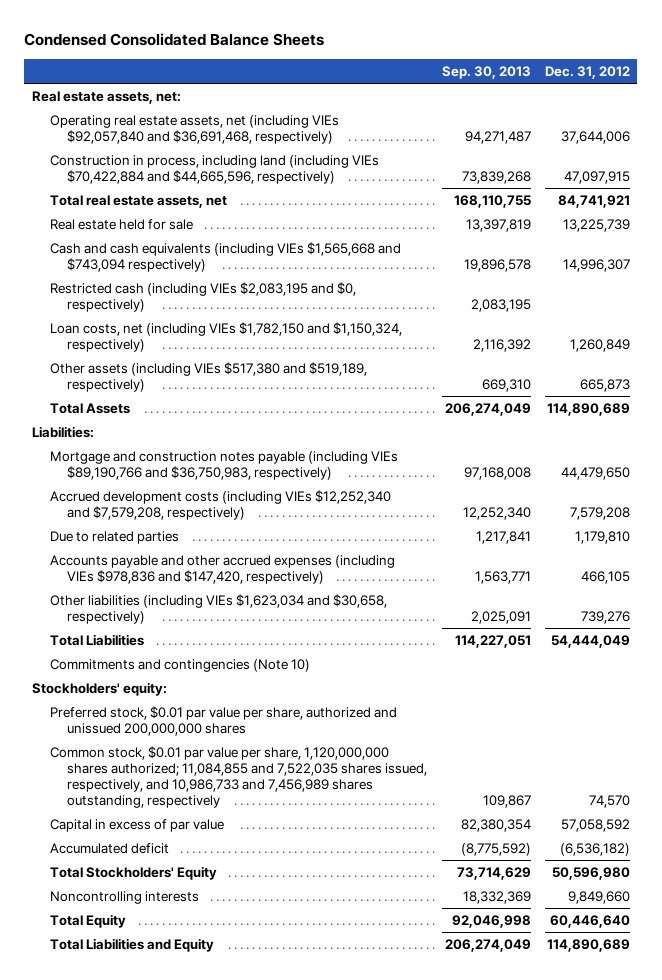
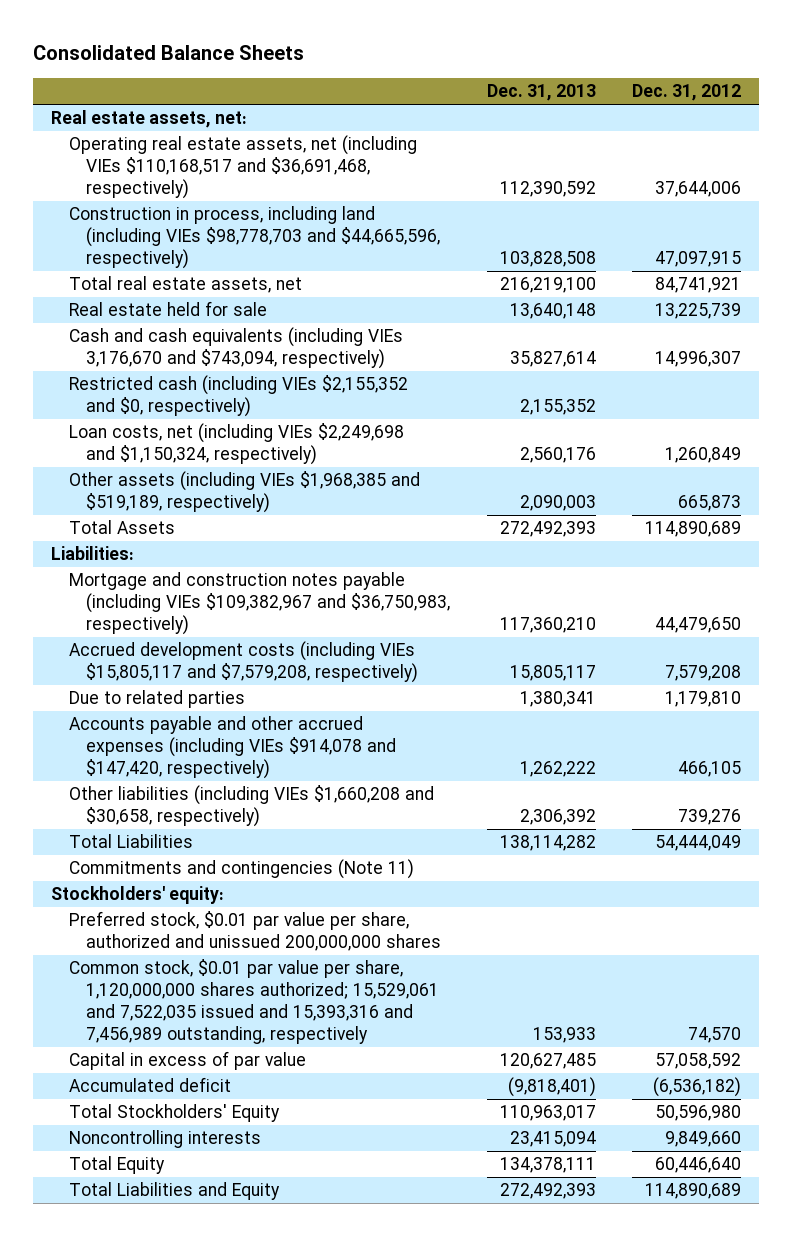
- Condensed Consolidated Balance Sheets
+ Consolidated Balance Sheets
- | Sep. 30, 2013 | Dec. 31, 2012
+ | Dec. 31, 2013 | Dec. 31, 2012
- Operating real estate assets, net (including VIEs $92,057,840 and $36,691,468, respectively) | 94,271,487 | 37,644,006
- Construction in process, including land (including VIEs $70,422,884 and $44,665,596, respectively) | 73,839,268 | 47,097,915
+ Operating real estate assets, net (including VIEs $110,168,517 and $36,691,468, respectively) | 112,390,592 | 37,644,006
+ Construction in process, including land (including VIEs $98,778,703 and $44,665,596, respectively) | 103,828,508 | 47,097,915
- Cash and cash equivalents (including VIEs $1,565,668 and $743,094 respectively) | 19,896,578 | 14,996,307
- Restricted cash (including VIEs $2,083,195 and $0, respectively) | 2,083,195 |
- Loan costs, net (including VIEs $1,782,150 and $1,150,324, respectively) | 2,116,392 | 1,260,849
- Other assets (including VIEs $517,380 and $519,189, respectively) | 669,310 | 665,873
+ Cash and cash equivalents (including VIEs 3,176,670 and $743,094, respectively) | 35,827,614 | 14,996,307
+ Restricted cash (including VIEs $2,155,352 and $0, respectively) | 2,155,352 |
+ Loan costs, net (including VIEs $2,249,698 and $1,150,324, respectively) | 2,560,176 | 1,260,849
+ Other assets (including VIEs $1,968,385 and $519,189, respectively) | 2,090,003 | 665,873
- Mortgage and construction notes payable (including VIEs $89,190,766 and $36,750,983, respectively) | 97,168,008 | 44,479,650
- Accrued development costs (including VIEs $12,252,340 and $7,579,208, respectively) | 12,252,340 | 7,579,208
+ Mortgage and construction notes payable (including VIEs $109,382,967 and $36,750,983, respectively) | 117,360,210 | 44,479,650
+ Accrued development costs (including VIEs $15,805,117 and $7,579,208, respectively) | 15,805,117 | 7,579,208
- Accounts payable and other accrued expenses (including VIEs $978,836 and $147,420, respectively) | 1,563,771 | 466,105
- Other liabilities (including VIEs $1,623,034 and $30,658, respectively) | 2,025,091 | 739,276
+ Accounts payable and other accrued expenses (including VIEs $914,078 and $147,420, respectively) | 1,262,222 | 466,105
+ Other liabilities (including VIEs $1,660,208 and $30,658, respectively) | 2,306,392 | 739,276
- Commitments and contingencies (Note 10)
+ Commitments and contingencies (Note 11)
- Common stock, $0.01 par value per share, 1,120,000,000 shares authorized; 11,084,855 and 7,522,035 shares issued, respectively, and 10,986,733 and 7,456,989 shares outstanding, respectively | 109,867 | 74,570
+ Common stock, $0.01 par value per share, 1,120,000,000 shares authorized; 15,529,061 and 7,522,035 issued and 15,393,316 and 7,456,989 outstanding, respectively | 153,933 | 74,570

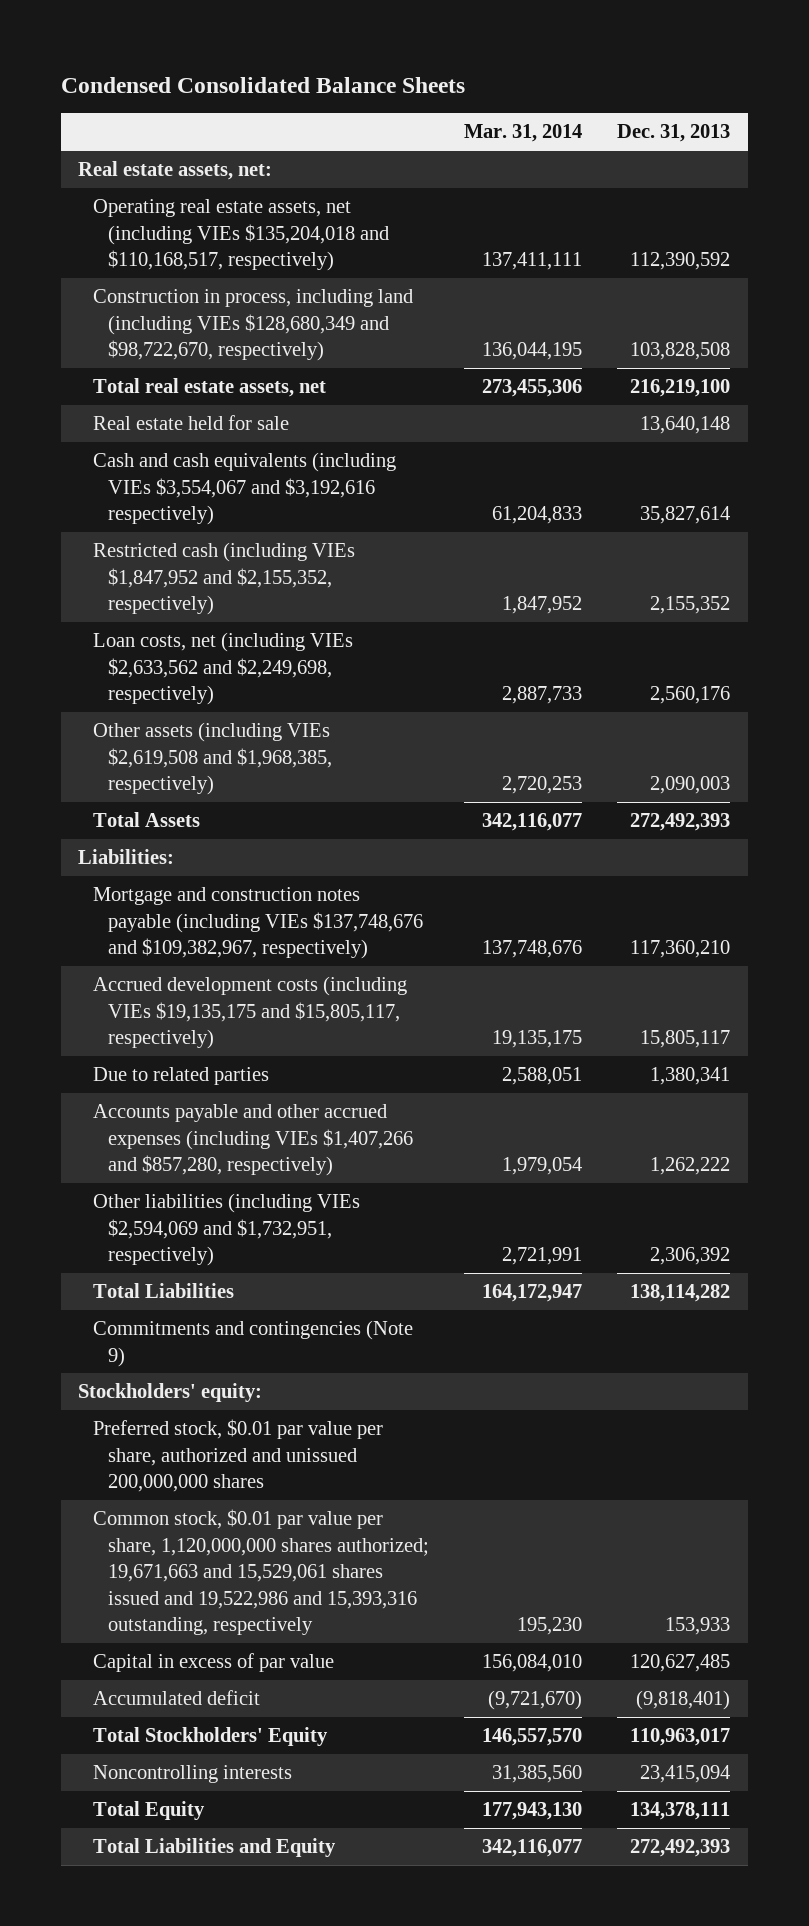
- Consolidated Balance Sheets
+ Condensed Consolidated Balance Sheets
- | Dec. 31, 2013 | Dec. 31, 2012
+ | Mar. 31, 2014 | Dec. 31, 2013
- Operating real estate assets, net (including VIEs $110,168,517 and $36,691,468, respectively) | 112,390,592 | 37,644,006
- Construction in process, including land (including VIEs $98,778,703 and $44,665,596, respectively) | 103,828,508 | 47,097,915
+ Operating real estate assets, net (including VIEs $135,204,018 and $110,168,517, respectively) | 137,411,111 | 112,390,592
+ Construction in process, including land (including VIEs $128,680,349 and $98,722,670, respectively) | 136,044,195 | 103,828,508
- Cash and cash equivalents (including VIEs 3,176,670 and $743,094, respectively) | 35,827,614 | 14,996,307
- Restricted cash (including VIEs $2,155,352 and $0, respectively) | 2,155,352 |
- Loan costs, net (including VIEs $2,249,698 and $1,150,324, respectively) | 2,560,176 | 1,260,849
- Other assets (including VIEs $1,968,385 and $519,189, respectively) | 2,090,003 | 665,873
+ Cash and cash equivalents (including VIEs $3,554,067 and $3,192,616 respectively) | 61,204,833 | 35,827,614
+ Restricted cash (including VIEs $1,847,952 and $2,155,352, respectively) | 1,847,952 | 2,155,352
+ Loan costs, net (including VIEs $2,633,562 and $2,249,698, respectively) | 2,887,733 | 2,560,176
+ Other assets (including VIEs $2,619,508 and $1,968,385, respectively) | 2,720,253 | 2,090,003
- Mortgage and construction notes payable (including VIEs $109,382,967 and $36,750,983, respectively) | 117,360,210 | 44,479,650
- Accrued development costs (including VIEs $15,805,117 and $7,579,208, respectively) | 15,805,117 | 7,579,208
+ Mortgage and construction notes payable (including VIEs $137,748,676 and $109,382,967, respectively) | 137,748,676 | 117,360,210
+ Accrued development costs (including VIEs $19,135,175 and $15,805,117, respectively) | 19,135,175 | 15,805,117
- Accounts payable and other accrued expenses (including VIEs $914,078 and $147,420, respectively) | 1,262,222 | 466,105
- Other liabilities (including VIEs $1,660,208 and $30,658, respectively) | 2,306,392 | 739,276
+ Accounts payable and other accrued expenses (including VIEs $1,407,266 and $857,280, respectively) | 1,979,054 | 1,262,222
+ Other liabilities (including VIEs $2,594,069 and $1,732,951, respectively) | 2,721,991 | 2,306,392
- Commitments and contingencies (Note 11)
+ Commitments and contingencies (Note 9)
- Common stock, $0.01 par value per share, 1,120,000,000 shares authorized; 15,529,061 and 7,522,035 issued and 15,393,316 and 7,456,989 outstanding, respectively | 153,933 | 74,570
+ Common stock, $0.01 par value per share, 1,120,000,000 shares authorized; 19,671,663 and 15,529,061 shares issued and 19,522,986 and 15,393,316 outstanding, respectively | 195,230 | 153,933

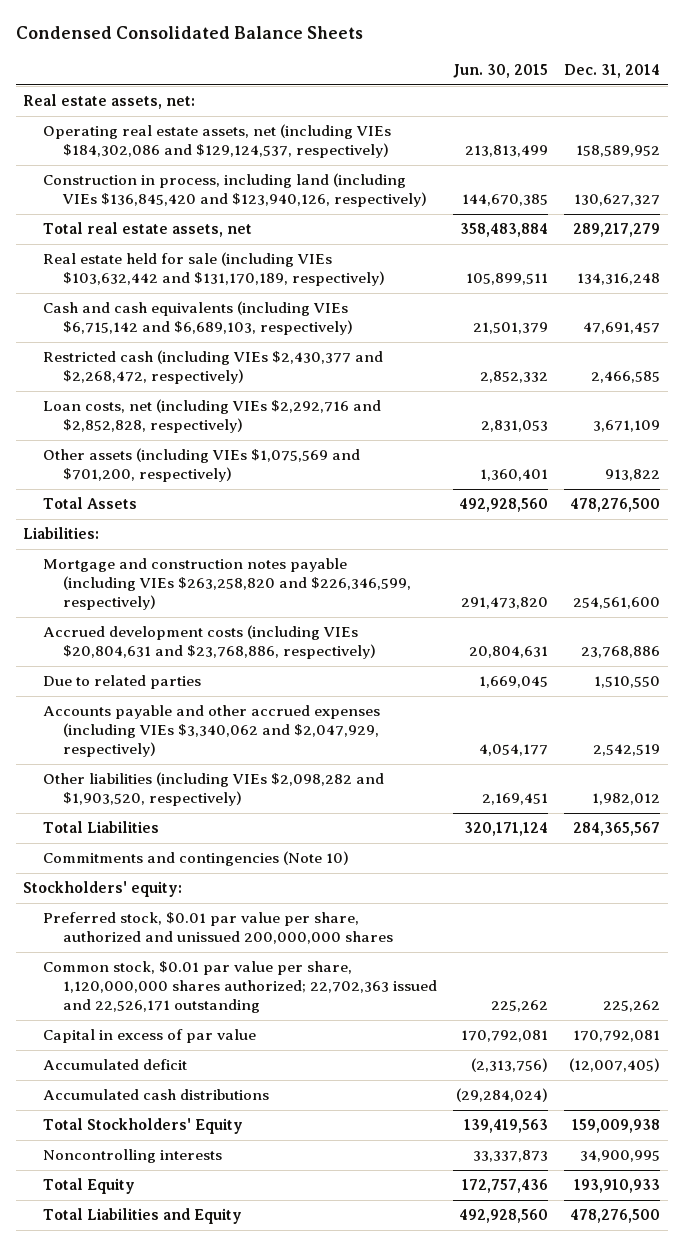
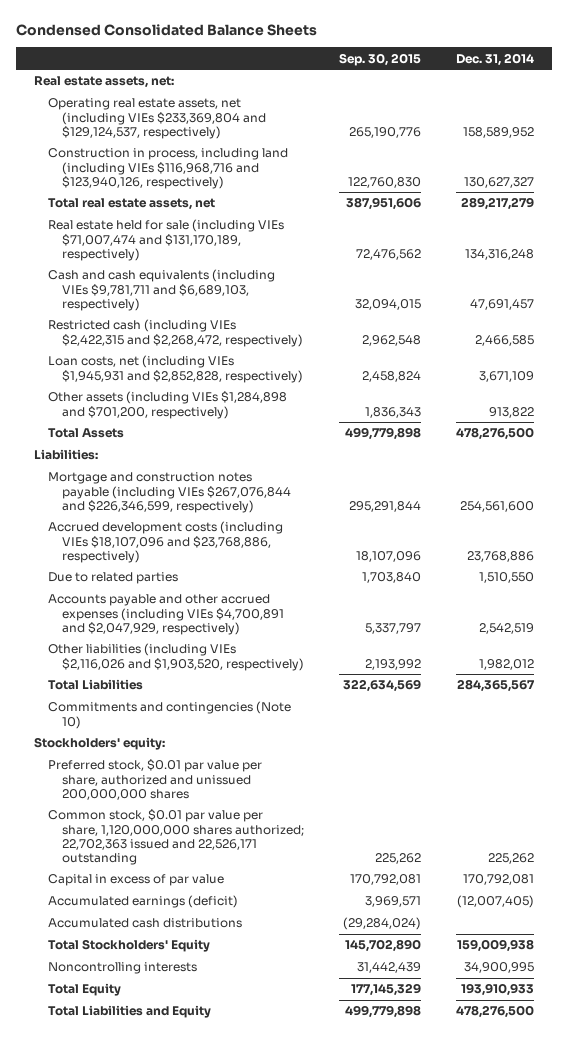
- | Jun. 30, 2015 | Dec. 31, 2014
+ | Sep. 30, 2015 | Dec. 31, 2014
- Operating real estate assets, net (including VIEs $184,302,086 and $129,124,537, respectively) | 213,813,499 | 158,589,952
- Construction in process, including land (including VIEs $136,845,420 and $123,940,126, respectively) | 144,670,385 | 130,627,327
+ Operating real estate assets, net (including VIEs $233,369,804 and $129,124,537, respectively) | 265,190,776 | 158,589,952
+ Construction in process, including land (including VIEs $116,968,716 and $123,940,126, respectively) | 122,760,830 | 130,627,327
- Real estate held for sale (including VIEs $103,632,442 and $131,170,189, respectively) | 105,899,511 | 134,316,248
- Cash and cash equivalents (including VIEs $6,715,142 and $6,689,103, respectively) | 21,501,379 | 47,691,457
- Restricted cash (including VIEs $2,430,377 and $2,268,472, respectively) | 2,852,332 | 2,466,585
- Loan costs, net (including VIEs $2,292,716 and $2,852,828, respectively) | 2,831,053 | 3,671,109
- Other assets (including VIEs $1,075,569 and $701,200, respectively) | 1,360,401 | 913,822
+ Real estate held for sale (including VIEs $71,007,474 and $131,170,189, respectively) | 72,476,562 | 134,316,248
+ Cash and cash equivalents (including VIEs $9,781,711 and $6,689,103, respectively) | 32,094,015 | 47,691,457
+ Restricted cash (including VIEs $2,422,315 and $2,268,472, respectively) | 2,962,548 | 2,466,585
+ Loan costs, net (including VIEs $1,945,931 and $2,852,828, respectively) | 2,458,824 | 3,671,109
+ Other assets (including VIEs $1,284,898 and $701,200, respectively) | 1,836,343 | 913,822
- Mortgage and construction notes payable (including VIEs $263,258,820 and $226,346,599, respectively) | 291,473,820 | 254,561,600
- Accrued development costs (including VIEs $20,804,631 and $23,768,886, respectively) | 20,804,631 | 23,768,886
+ Mortgage and construction notes payable (including VIEs $267,076,844 and $226,346,599, respectively) | 295,291,844 | 254,561,600
+ Accrued development costs (including VIEs $18,107,096 and $23,768,886, respectively) | 18,107,096 | 23,768,886
- Accounts payable and other accrued expenses (including VIEs $3,340,062 and $2,047,929, respectively) | 4,054,177 | 2,542,519
- Other liabilities (including VIEs $2,098,282 and $1,903,520, respectively) | 2,169,451 | 1,982,012
+ Accounts payable and other accrued expenses (including VIEs $4,700,891 and $2,047,929, respectively) | 5,337,797 | 2,542,519
+ Other liabilities (including VIEs $2,116,026 and $1,903,520, respectively) | 2,193,992 | 1,982,012
- Accumulated deficit | (2,313,756) | (12,007,405)
+ Accumulated earnings (deficit) | 3,969,571 | (12,007,405)

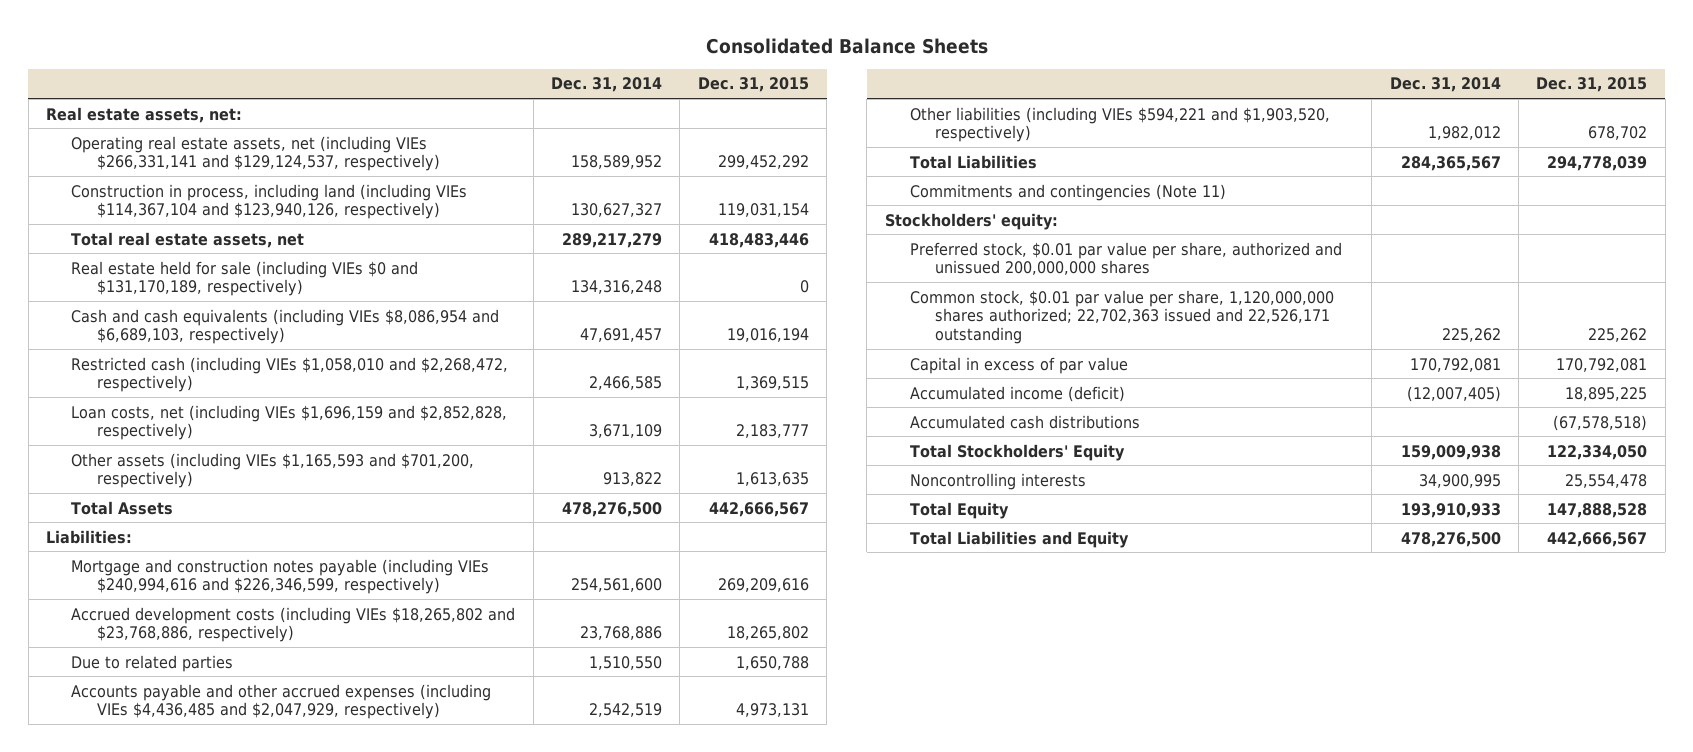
- Condensed Consolidated Balance Sheets
+ Consolidated Balance Sheets
- | Sep. 30, 2015 | Dec. 31, 2014
+ | Dec. 31, 2014 | Dec. 31, 2015
- Operating real estate assets, net (including VIEs $233,369,804 and $129,124,537, respectively) | 265,190,776 | 158,589,952
- Construction in process, including land (including VIEs $116,968,716 and $123,940,126, respectively) | 122,760,830 | 130,627,327
+ Operating real estate assets, net (including VIEs $266,331,141 and $129,124,537, respectively) | 158,589,952 | 299,452,292
+ Construction in process, including land (including VIEs $114,367,104 and $123,940,126, respectively) | 130,627,327 | 119,031,154
- Real estate held for sale (including VIEs $71,007,474 and $131,170,189, respectively) | 72,476,562 | 134,316,248
- Cash and cash equivalents (including VIEs $9,781,711 and $6,689,103, respectively) | 32,094,015 | 47,691,457
- Restricted cash (including VIEs $2,422,315 and $2,268,472, respectively) | 2,962,548 | 2,466,585
- Loan costs, net (including VIEs $1,945,931 and $2,852,828, respectively) | 2,458,824 | 3,671,109
- Other assets (including VIEs $1,284,898 and $701,200, respectively) | 1,836,343 | 913,822
+ Real estate held for sale (including VIEs $0 and $131,170,189, respectively) | 134,316,248 | 0
+ Cash and cash equivalents (including VIEs $8,086,954 and $6,689,103, respectively) | 47,691,457 | 19,016,194
+ Restricted cash (including VIEs $1,058,010 and $2,268,472, respectively) | 2,466,585 | 1,369,515
+ Loan costs, net (including VIEs $1,696,159 and $2,852,828, respectively) | 3,671,109 | 2,183,777
+ Other assets (including VIEs $1,165,593 and $701,200, respectively) | 913,822 | 1,613,635
- Mortgage and construction notes payable (including VIEs $267,076,844 and $226,346,599, respectively) | 295,291,844 | 254,561,600
- Accrued development costs (including VIEs $18,107,096 and $23,768,886, respectively) | 18,107,096 | 23,768,886
+ Mortgage and construction notes payable (including VIEs $240,994,616 and $226,346,599, respectively) | 254,561,600 | 269,209,616
+ Accrued development costs (including VIEs $18,265,802 and $23,768,886, respectively) | 23,768,886 | 18,265,802
- Accounts payable and other accrued expenses (including VIEs $4,700,891 and $2,047,929, respectively) | 5,337,797 | 2,542,519
- Other liabilities (including VIEs $2,116,026 and $1,903,520, respectively) | 2,193,992 | 1,982,012
+ Accounts payable and other accrued expenses (including VIEs $4,436,485 and $2,047,929, respectively) | 2,542,519 | 4,973,131
+ Other liabilities (including VIEs $594,221 and $1,903,520, respectively) | 1,982,012 | 678,702
- Commitments and contingencies (Note 10)
+ Commitments and contingencies (Note 11)
- Accumulated earnings (deficit) | 3,969,571 | (12,007,405)
+ Accumulated income (deficit) | (12,007,405) | 18,895,225

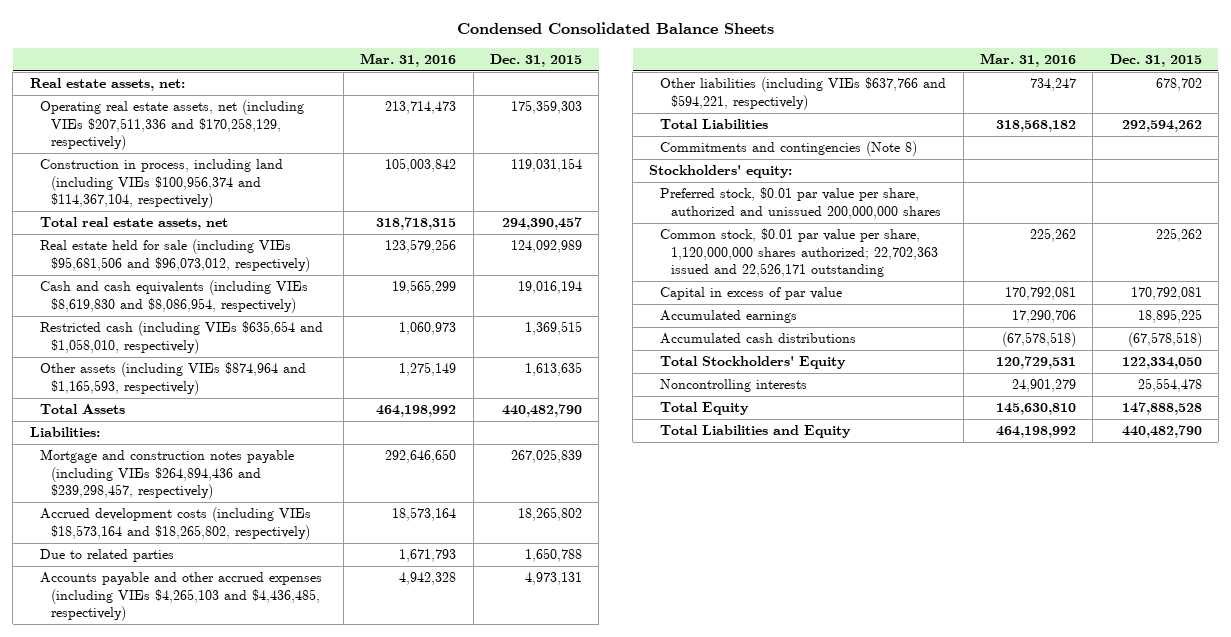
- Consolidated Balance Sheets
+ Condensed Consolidated Balance Sheets
- | Dec. 31, 2014 | Dec. 31, 2015
+ | Mar. 31, 2016 | Dec. 31, 2015
- Operating real estate assets, net (including VIEs $266,331,141 and $129,124,537, respectively) | 158,589,952 | 299,452,292
- Construction in process, including land (including VIEs $114,367,104 and $123,940,126, respectively) | 130,627,327 | 119,031,154
- Total real estate assets, net | 289,217,279 | 418,483,446
- Real estate held for sale (including VIEs $0 and $131,170,189, respectively) | 134,316,248 | 0
- Cash and cash equivalents (including VIEs $8,086,954 and $6,689,103, respectively) | 47,691,457 | 19,016,194
- Restricted cash (including VIEs $1,058,010 and $2,268,472, respectively) | 2,466,585 | 1,369,515
- Loan costs, net (including VIEs $1,696,159 and $2,852,828, respectively) | 3,671,109 | 2,183,777
- Other assets (including VIEs $1,165,593 and $701,200, respectively) | 913,822 | 1,613,635
- Total Assets | 478,276,500 | 442,666,567
+ Operating real estate assets, net (including VIEs $207,511,336 and $170,258,129, respectively) | 213,714,473 | 175,359,303
+ Construction in process, including land (including VIEs $100,956,374 and $114,367,104, respectively) | 105,003,842 | 119,031,154
+ Total real estate assets, net | 318,718,315 | 294,390,457
+ Real estate held for sale (including VIEs $95,681,506 and $96,073,012, respectively) | 123,579,256 | 124,092,989
+ Cash and cash equivalents (including VIEs $8,619,830 and $8,086,954, respectively) | 19,565,299 | 19,016,194
+ Restricted cash (including VIEs $635,654 and $1,058,010, respectively) | 1,060,973 | 1,369,515
+ Other assets (including VIEs $874,964 and $1,165,593, respectively) | 1,275,149 | 1,613,635
+ Total Assets | 464,198,992 | 440,482,790
- Mortgage and construction notes payable (including VIEs $240,994,616 and $226,346,599, respectively) | 254,561,600 | 269,209,616
- Accrued development costs (including VIEs $18,265,802 and $23,768,886, respectively) | 23,768,886 | 18,265,802
+ Mortgage and construction notes payable (including VIEs $264,894,436 and $239,298,457, respectively) | 292,646,650 | 267,025,839
+ Accrued development costs (including VIEs $18,573,164 and $18,265,802, respectively) | 18,573,164 | 18,265,802
- Accounts payable and other accrued expenses (including VIEs $4,436,485 and $2,047,929, respectively) | 2,542,519 | 4,973,131
- Other liabilities (including VIEs $594,221 and $1,903,520, respectively) | 1,982,012 | 678,702
- Total Liabilities | 284,365,567 | 294,778,039
- Commitments and contingencies (Note 11)
+ Accounts payable and other accrued expenses (including VIEs $4,265,103 and $4,436,485, respectively) | 4,942,328 | 4,973,131
+ Other liabilities (including VIEs $637,766 and $594,221, respectively) | 734,247 | 678,702
+ Total Liabilities | 318,568,182 | 292,594,262
+ Commitments and contingencies (Note 8)
- Accumulated income (deficit) | (12,007,405) | 18,895,225
+ Accumulated earnings | 17,290,706 | 18,895,225
- Total Liabilities and Equity | 478,276,500 | 442,666,567
+ Total Liabilities and Equity | 464,198,992 | 440,482,790

